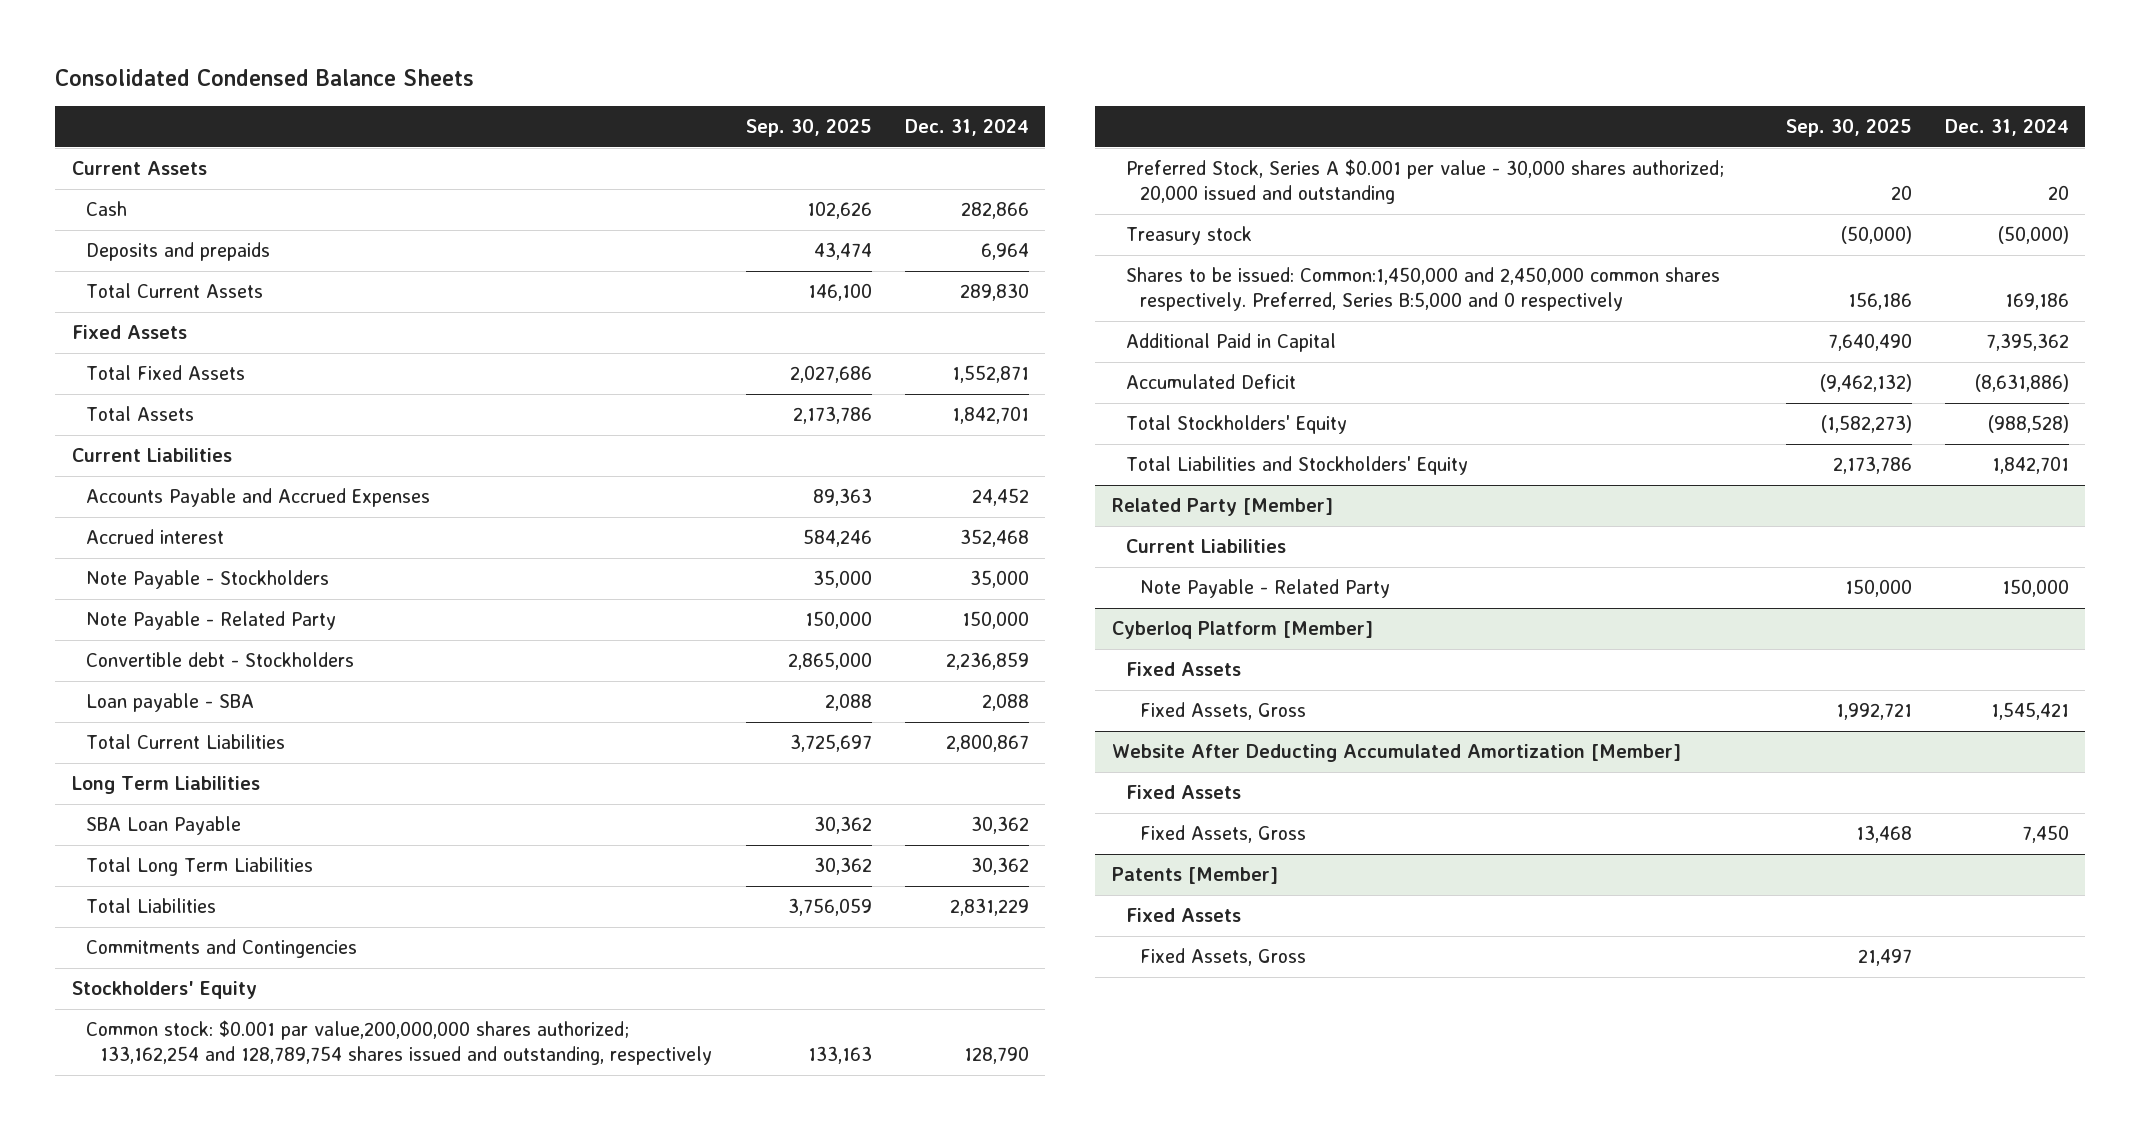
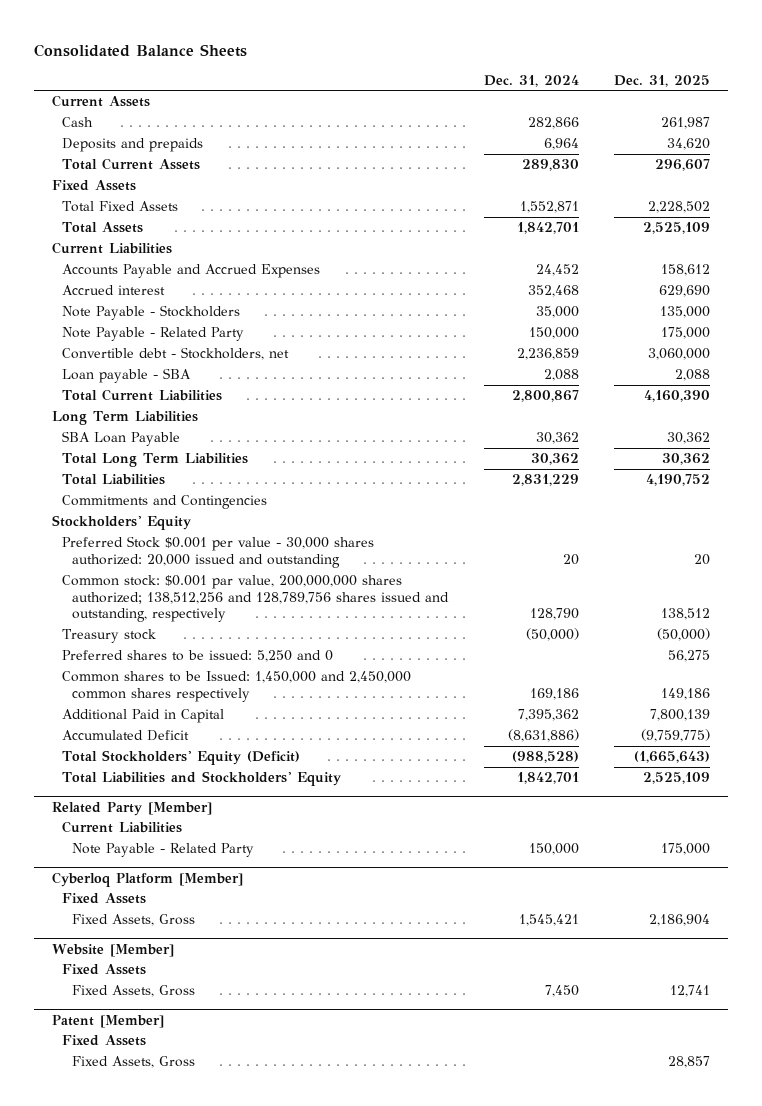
- Consolidated Condensed Balance Sheets
+ Consolidated Balance Sheets
- | Sep. 30, 2025 | Dec. 31, 2024
+ | Dec. 31, 2024 | Dec. 31, 2025
- Convertible debt - Stockholders | 2,865,000 | 2,236,859
+ Convertible debt - Stockholders, net | 2,236,859 | 3,060,000
- Common stock: $0.001 par value,200,000,000 shares authorized; 133,162,254 and 128,789,754 shares issued and outstanding, respectively | 133,163 | 128,790
- Preferred Stock, Series A $0.001 per value - 30,000 shares authorized; 20,000 issued and outstanding | 20 | 20
+ Preferred Stock $0.001 per value - 30,000 shares authorized: 20,000 issued and outstanding | 20 | 20
+ Common stock: $0.001 par value, 200,000,000 shares authorized; 138,512,256 and 128,789,756 shares issued and outstanding, respectively | 128,790 | 138,512
- Shares to be issued: Common:1,450,000 and 2,450,000 common shares respectively. Preferred, Series B:5,000 and 0 respectively | 156,186 | 169,186
+ Preferred shares to be issued: 5,250 and 0 | | 56,275
+ Common shares to be Issued: 1,450,000 and 2,450,000 common shares respectively | 169,186 | 149,186
- Total Stockholders' Equity | (1,582,273) | (988,528)
+ Total Stockholders' Equity (Deficit) | (988,528) | (1,665,643)
- Website After Deducting Accumulated Amortization [Member]
+ Website [Member]
- Patents [Member]
+ Patent [Member]

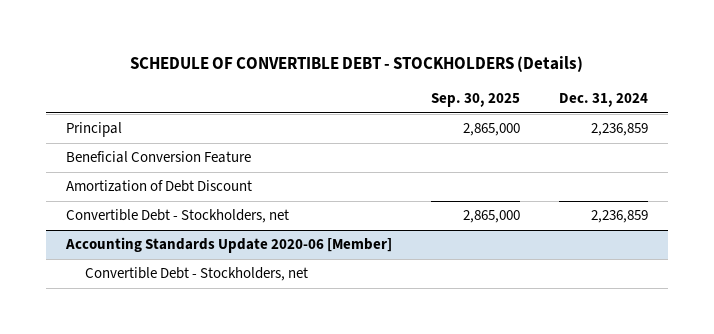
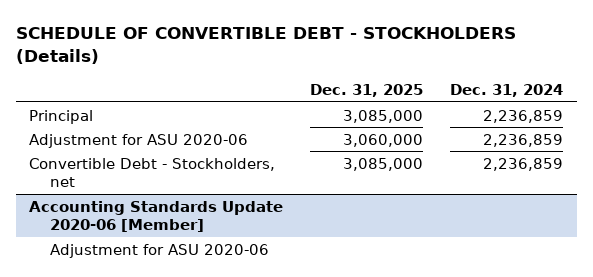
- | Sep. 30, 2025 | Dec. 31, 2024
+ | Dec. 31, 2025 | Dec. 31, 2024
- Beneficial Conversion Feature
- Amortization of Debt Discount
+ Adjustment for ASU 2020-06 | 3,060,000 | 2,236,859
@ Accounting Standards Update 2020-06 [Member]
- Convertible Debt - Stockholders, net
+ Adjustment for ASU 2020-06

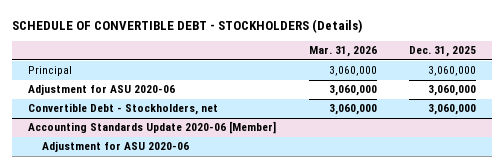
- | Dec. 31, 2025 | Dec. 31, 2024
+ | Mar. 31, 2026 | Dec. 31, 2025
- Principal | 3,085,000 | 2,236,859
+ Principal | 3,060,000 | 3,060,000
- Convertible Debt - Stockholders, net | 3,085,000 | 2,236,859
+ Convertible Debt - Stockholders, net | 3,060,000 | 3,060,000

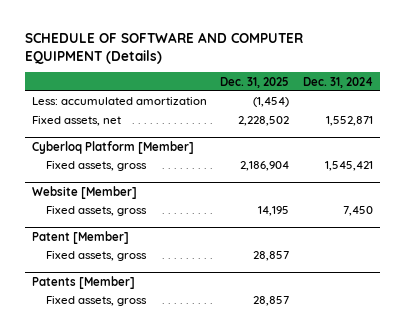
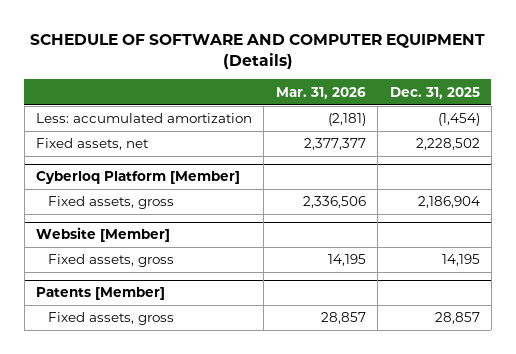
- | Dec. 31, 2025 | Dec. 31, 2024
+ | Mar. 31, 2026 | Dec. 31, 2025
- Patent [Member]
- Fixed assets, gross | 28,857 |

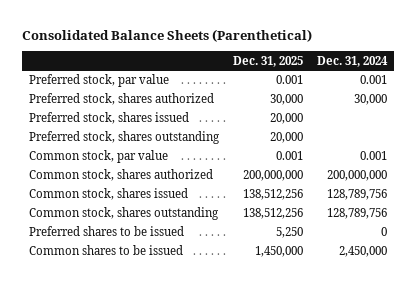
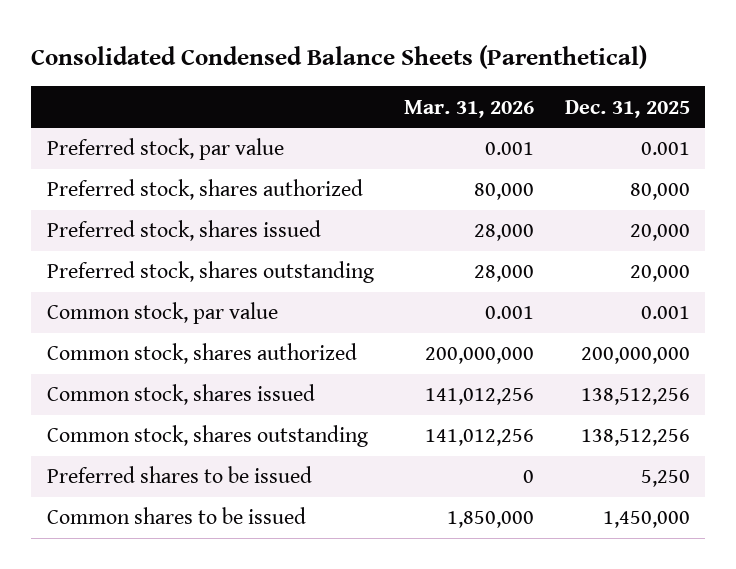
- Consolidated Balance Sheets (Parenthetical)
+ Consolidated Condensed Balance Sheets (Parenthetical)
- | Dec. 31, 2025 | Dec. 31, 2024
+ | Mar. 31, 2026 | Dec. 31, 2025
- Preferred stock, shares authorized | 30,000 | 30,000
+ Preferred stock, shares authorized | 80,000 | 80,000

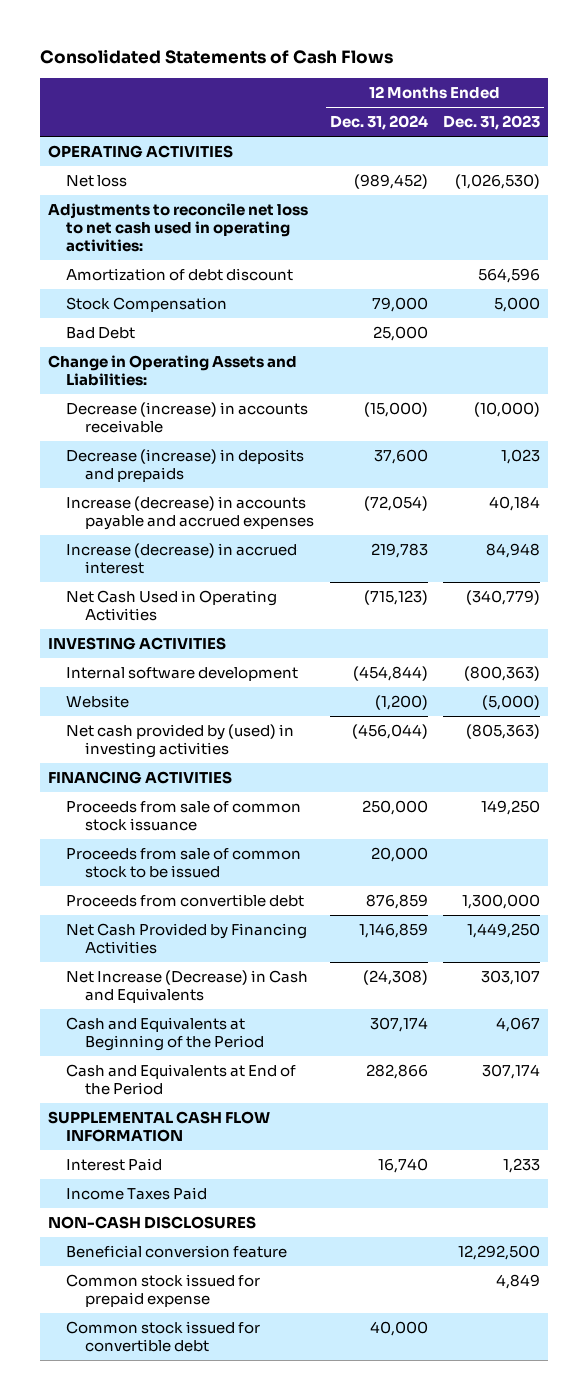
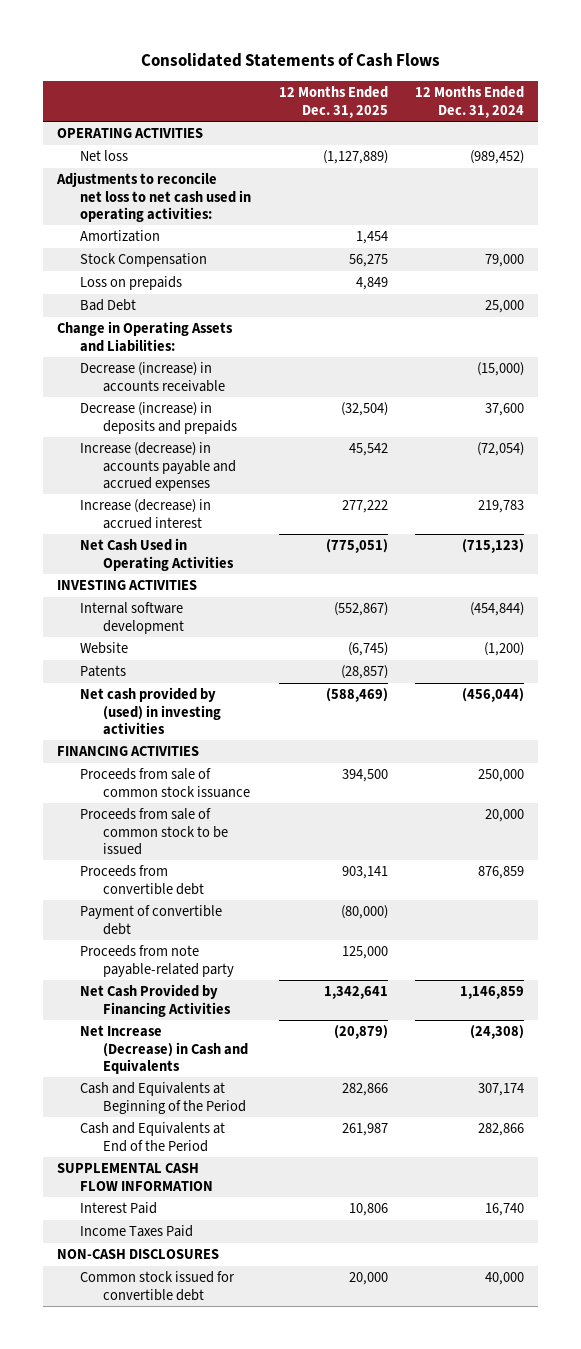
- | 12 Months Ended Dec. 31, 2024 | 12 Months Ended Dec. 31, 2023
+ | 12 Months Ended Dec. 31, 2025 | 12 Months Ended Dec. 31, 2024
- Amortization of debt discount | | 564,596
+ Amortization | 1,454 |
+ Loss on prepaids | 4,849 |
+ Patents | (28,857) |
+ Payment of convertible debt | (80,000) |
+ Proceeds from note payable-related party | 125,000 |
- Beneficial conversion feature | | 12,292,500
- Common stock issued for prepaid expense | | 4,849

